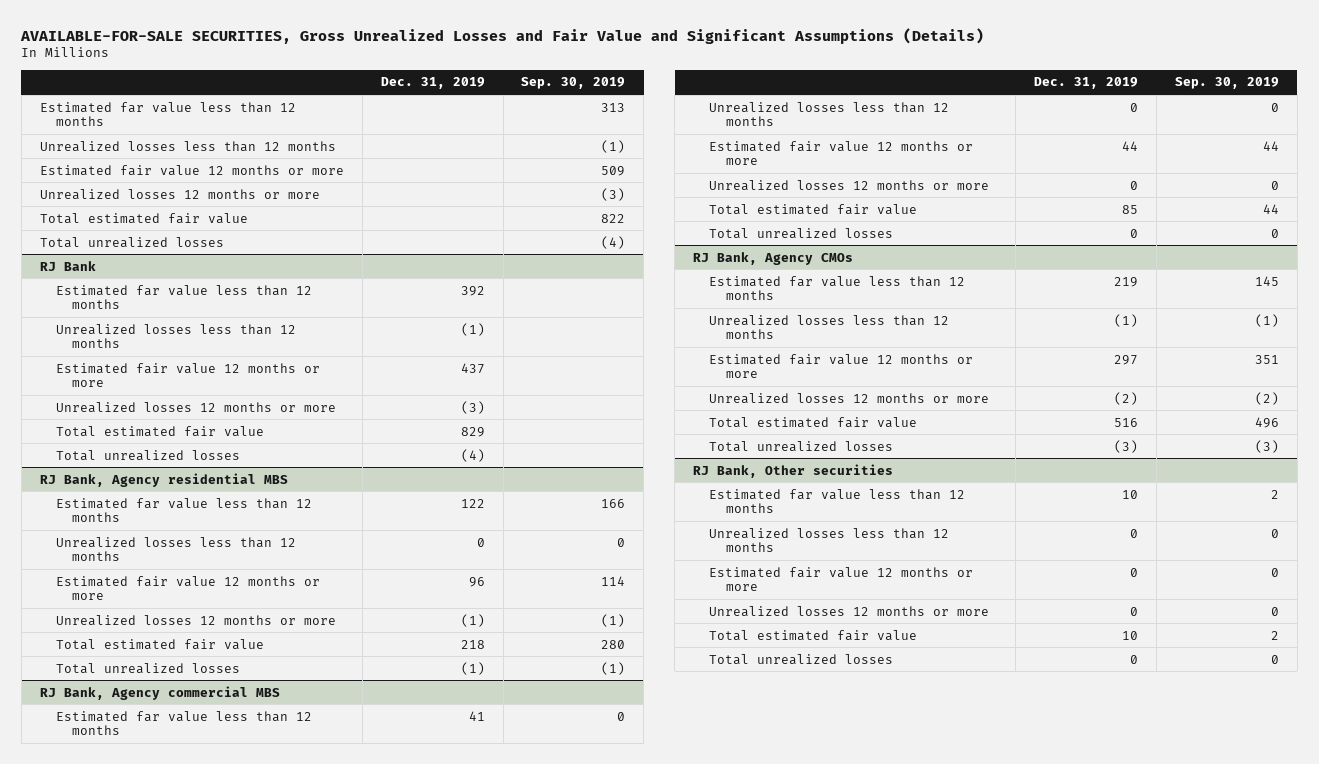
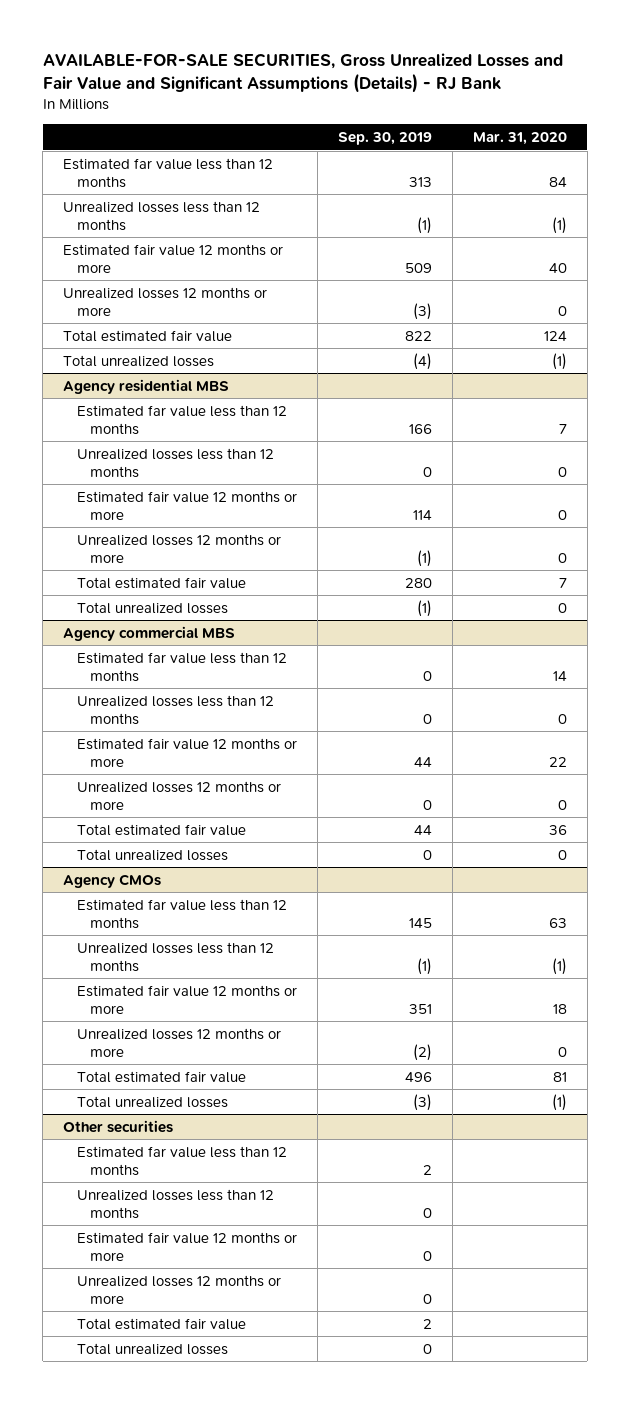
- AVAILABLE-FOR-SALE SECURITIES, Gross Unrealized Losses and Fair Value and Significant Assumptions (Details)
+ AVAILABLE-FOR-SALE SECURITIES, Gross Unrealized Losses and Fair Value and Significant Assumptions (Details) - RJ Bank
- | Dec. 31, 2019 | Sep. 30, 2019
+ | Sep. 30, 2019 | Mar. 31, 2020
- RJ Bank
- Estimated far value less than 12 months | 392 |
- Unrealized losses less than 12 months | (1) |
- Estimated fair value 12 months or more | 437 |
- Unrealized losses 12 months or more | (3) |
- Total estimated fair value | 829 |
- Total unrealized losses | (4) |
- RJ Bank, Agency residential MBS
+ Agency residential MBS
- RJ Bank, Agency commercial MBS
+ Agency commercial MBS
- RJ Bank, Agency CMOs
+ Agency CMOs
- RJ Bank, Other securities
+ Other securities

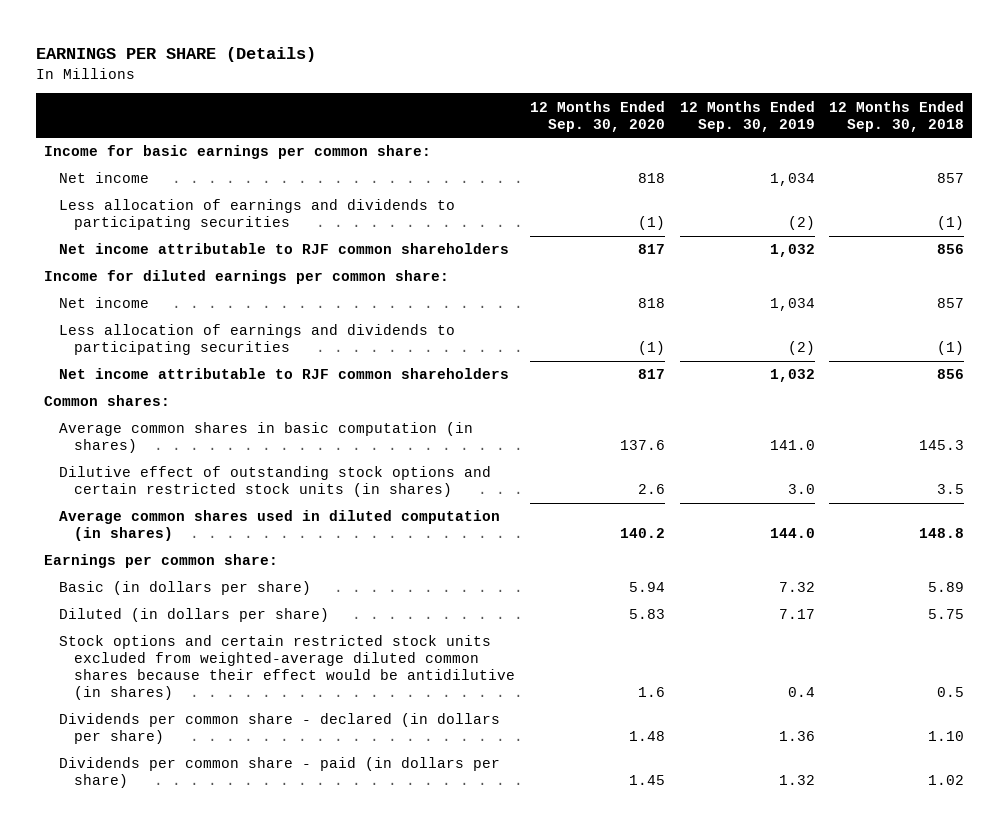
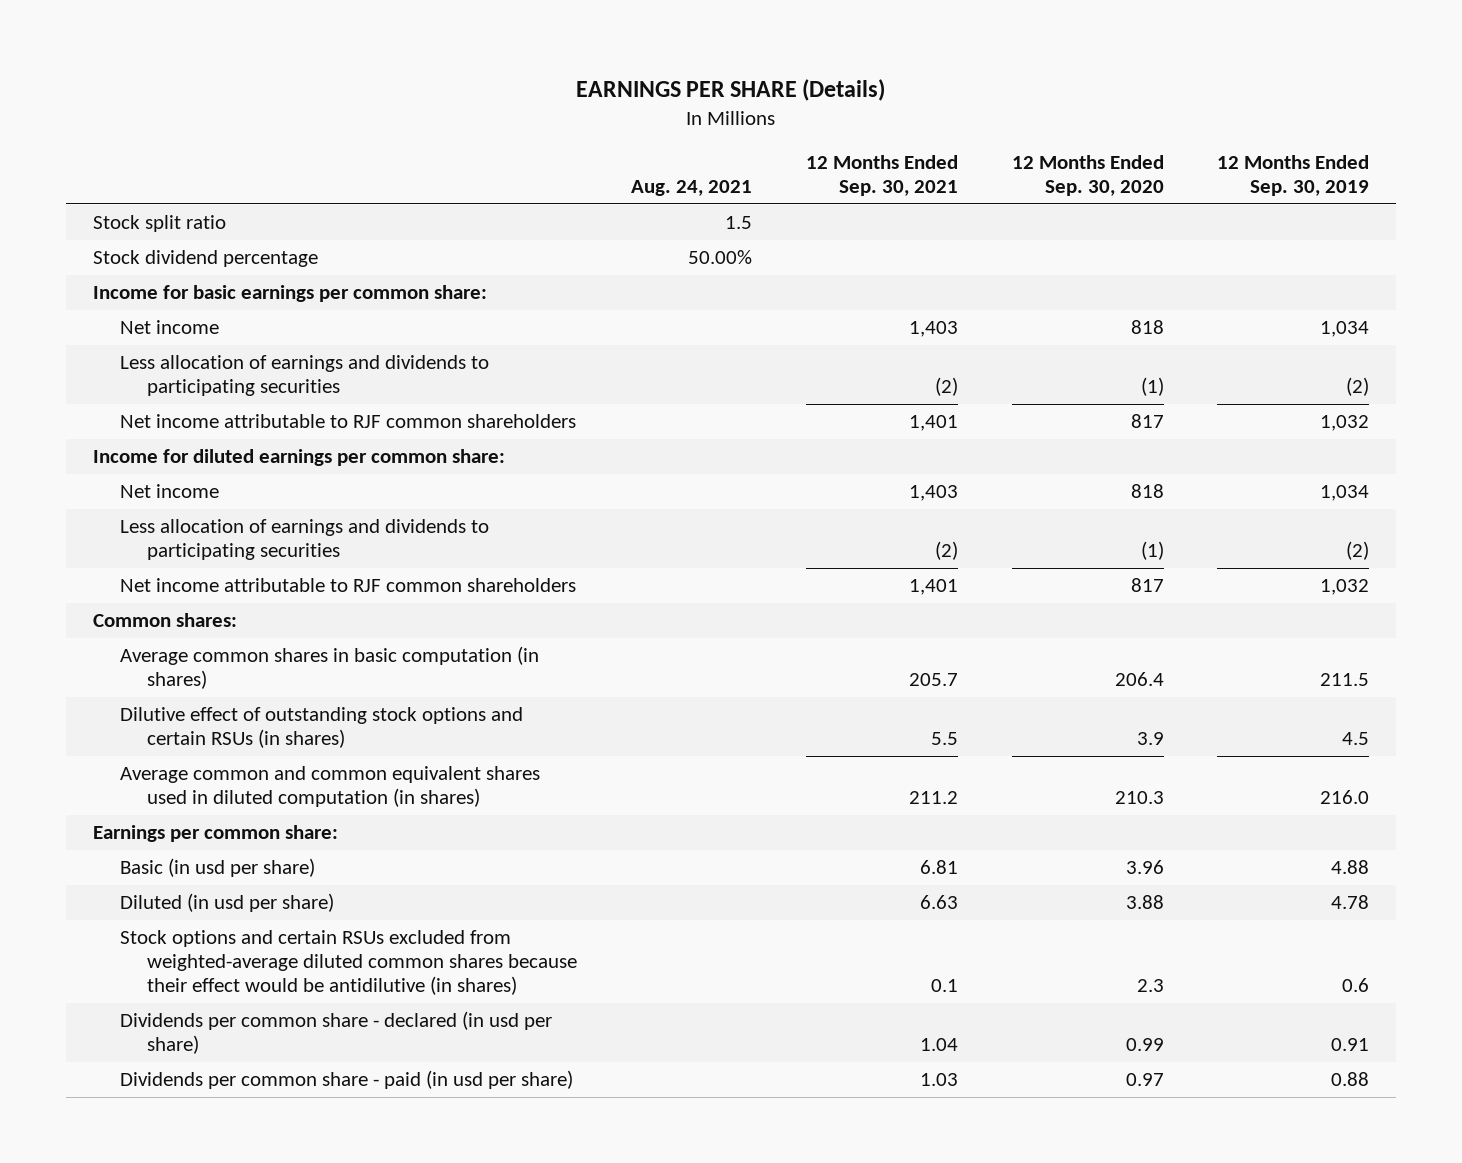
- | 12 Months Ended Sep. 30, 2020 | 12 Months Ended Sep. 30, 2019 | 12 Months Ended Sep. 30, 2018
+ | Aug. 24, 2021 | 12 Months Ended Sep. 30, 2021 | 12 Months Ended Sep. 30, 2020 | 12 Months Ended Sep. 30, 2019
+ Stock split ratio | 1.5 | | |
+ Stock dividend percentage | 50.00% | | |
- Average common shares in basic computation (in shares) | 137.6 | 141.0 | 145.3
- Dilutive effect of outstanding stock options and certain restricted stock units (in shares) | 2.6 | 3.0 | 3.5
- Average common shares used in diluted computation (in shares) | 140.2 | 144.0 | 148.8
+ Average common shares in basic computation (in shares) | | 205.7 | 206.4 | 211.5
+ Dilutive effect of outstanding stock options and certain RSUs (in shares) | | 5.5 | 3.9 | 4.5
+ Average common and common equivalent shares used in diluted computation (in shares) | | 211.2 | 210.3 | 216.0
- Basic (in dollars per share) | 5.94 | 7.32 | 5.89
- Diluted (in dollars per share) | 5.83 | 7.17 | 5.75
- Stock options and certain restricted stock units excluded from weighted-average diluted common shares because their effect would be antidilutive (in shares) | 1.6 | 0.4 | 0.5
- Dividends per common share - declared (in dollars per share) | 1.48 | 1.36 | 1.10
- Dividends per common share - paid (in dollars per share) | 1.45 | 1.32 | 1.02
+ Basic (in usd per share) | | 6.81 | 3.96 | 4.88
+ Diluted (in usd per share) | | 6.63 | 3.88 | 4.78
+ Stock options and certain RSUs excluded from weighted-average diluted common shares because their effect would be antidilutive (in shares) | | 0.1 | 2.3 | 0.6
+ Dividends per common share - declared (in usd per share) | | 1.04 | 0.99 | 0.91
+ Dividends per common share - paid (in usd per share) | | 1.03 | 0.97 | 0.88

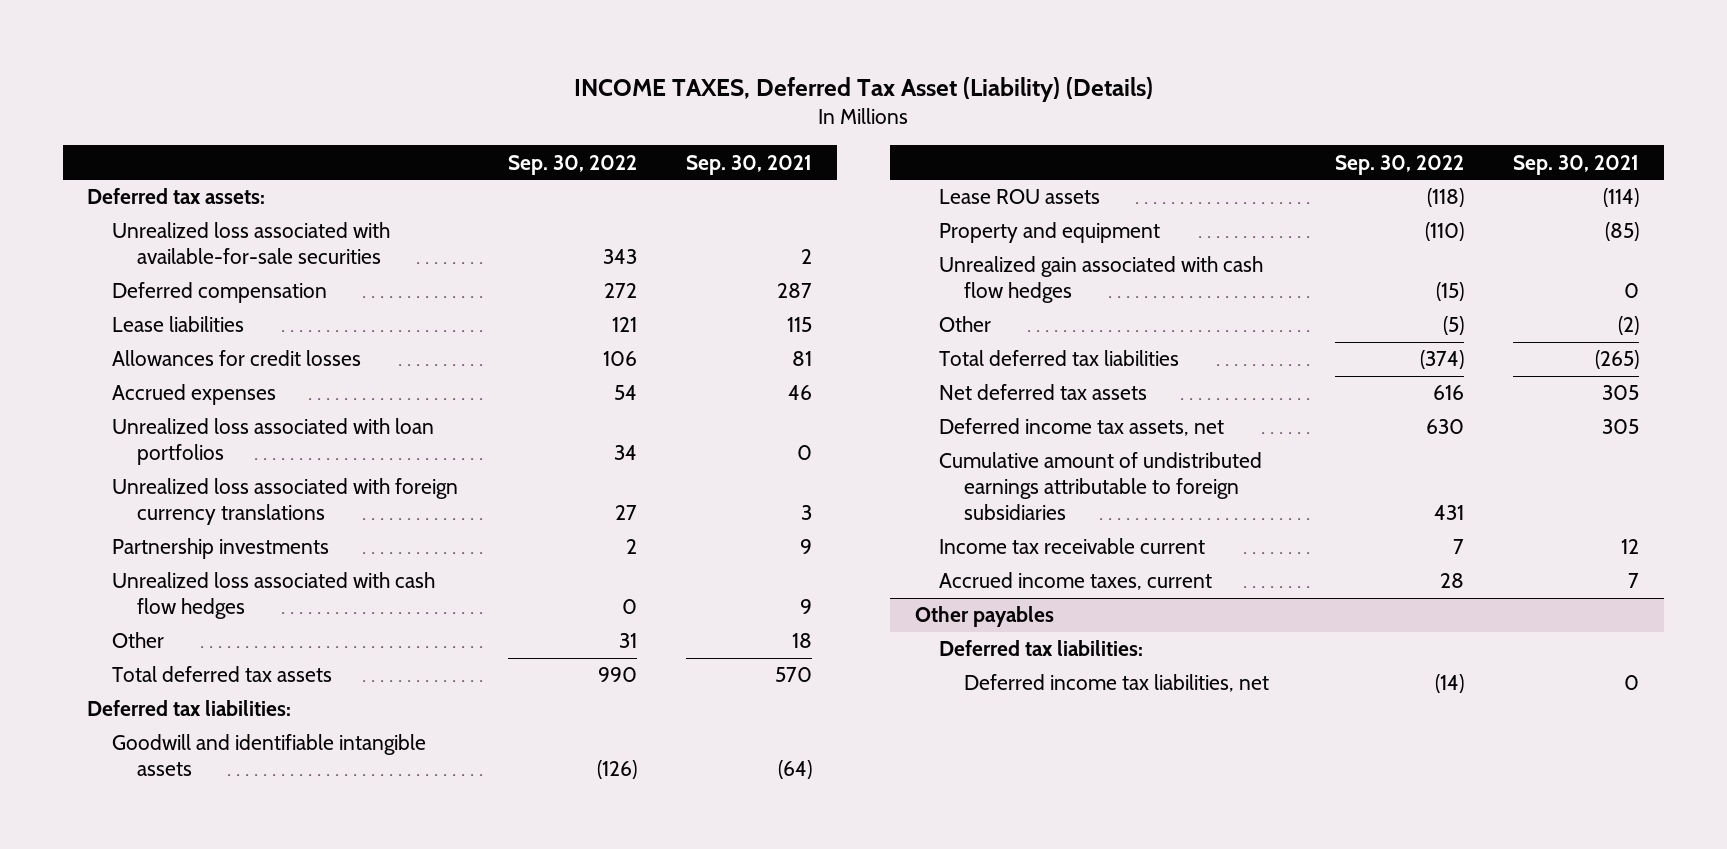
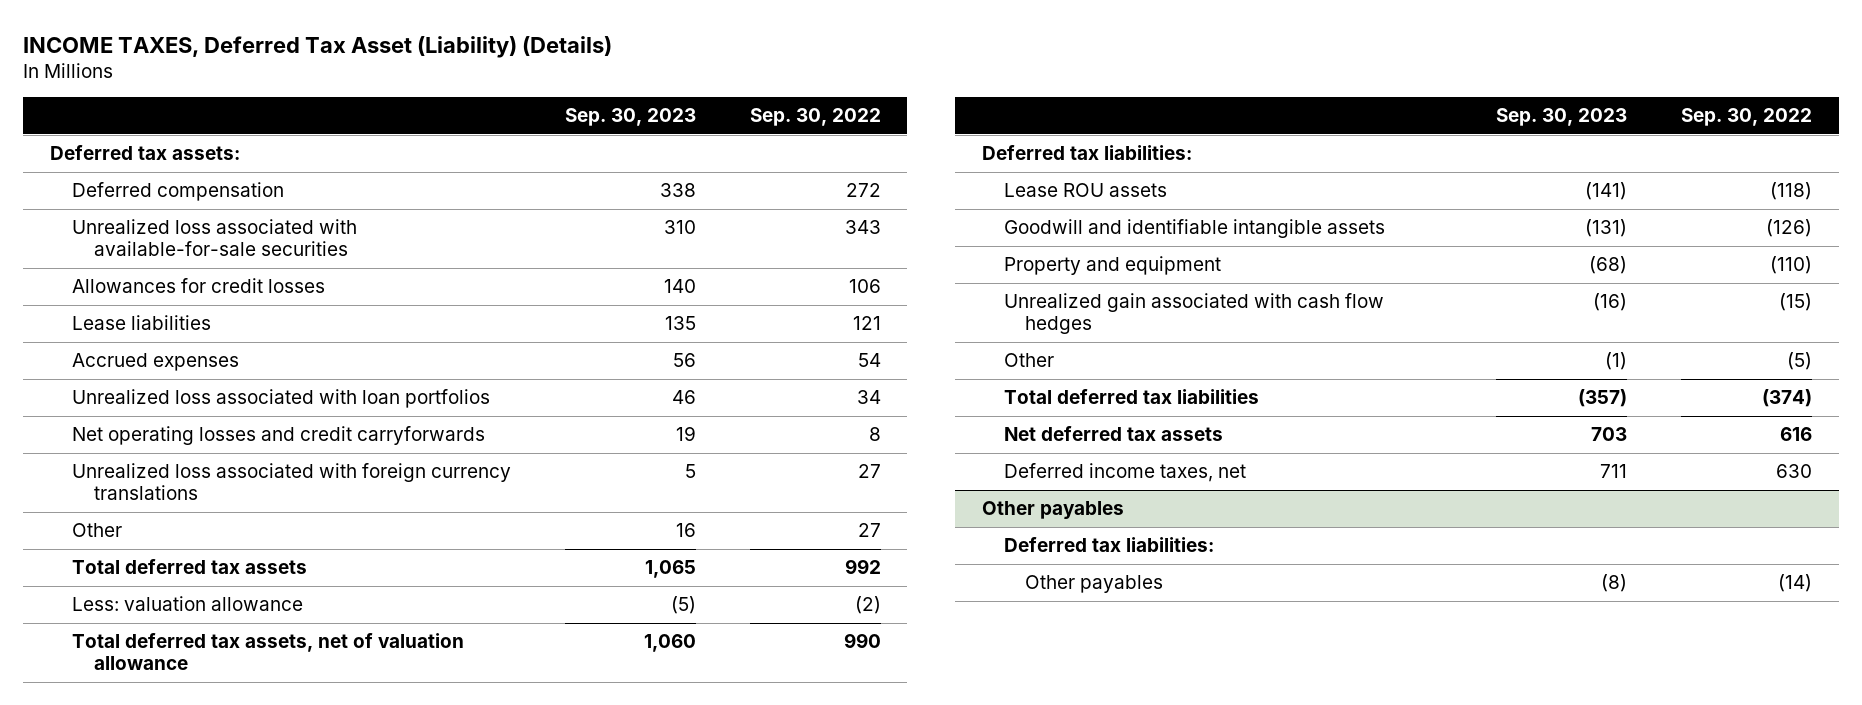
- | Sep. 30, 2022 | Sep. 30, 2021
+ | Sep. 30, 2023 | Sep. 30, 2022
moved down: Unrealized loss associated with available-for-sale securities | 310 | 343
moved down: Lease liabilities | 135 | 121
+ Net operating losses and credit carryforwards | 19 | 8
- Partnership investments | 2 | 9
- Unrealized loss associated with cash flow hedges | 0 | 9
- Other | 31 | 18
- Total deferred tax assets | 990 | 570
+ Other | 16 | 27
+ Total deferred tax assets | 1,065 | 992
+ Less: valuation allowance | (5) | (2)
+ Total deferred tax assets, net of valuation allowance | 1,060 | 990
moved down: Goodwill and identifiable intangible assets | (131) | (126)
- Deferred income tax assets, net | 630 | 305
- Cumulative amount of undistributed earnings attributable to foreign subsidiaries | 431 |
- Income tax receivable current | 7 | 12
- Accrued income taxes, current | 28 | 7
+ Deferred income taxes, net | 711 | 630
@ Other payables
- Deferred income tax liabilities, net | (14) | 0
+ Other payables | (8) | (14)

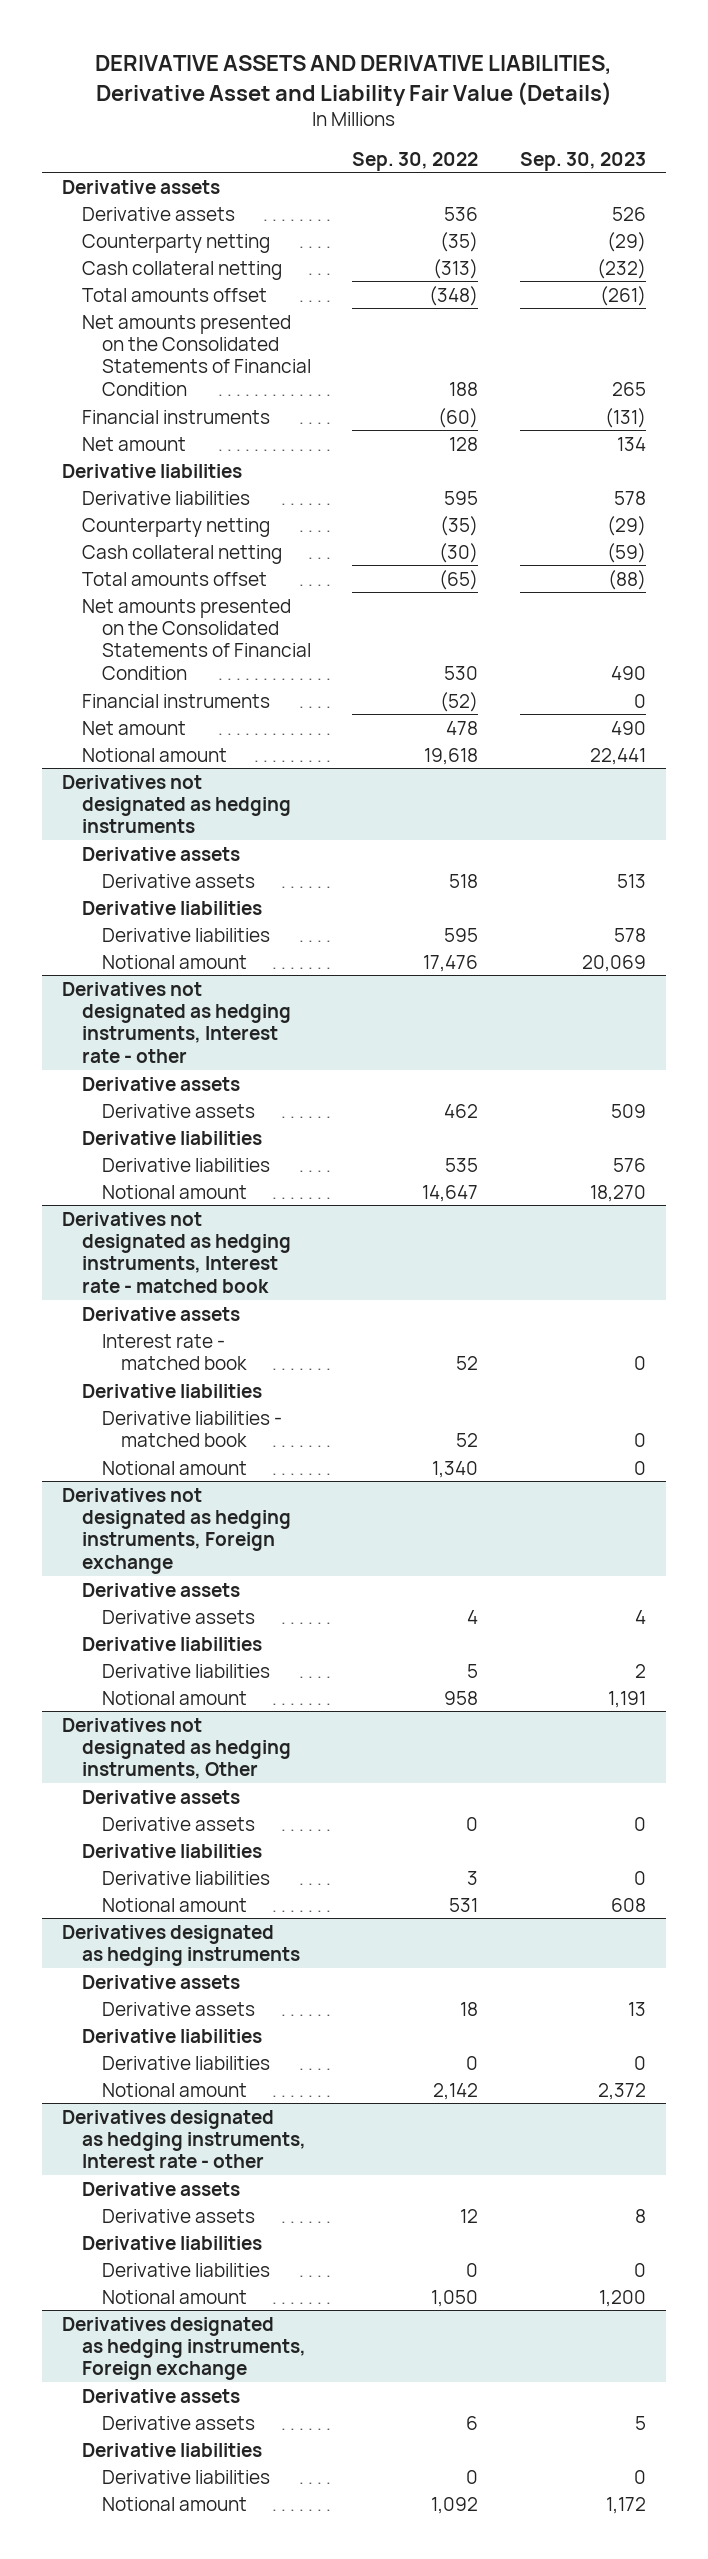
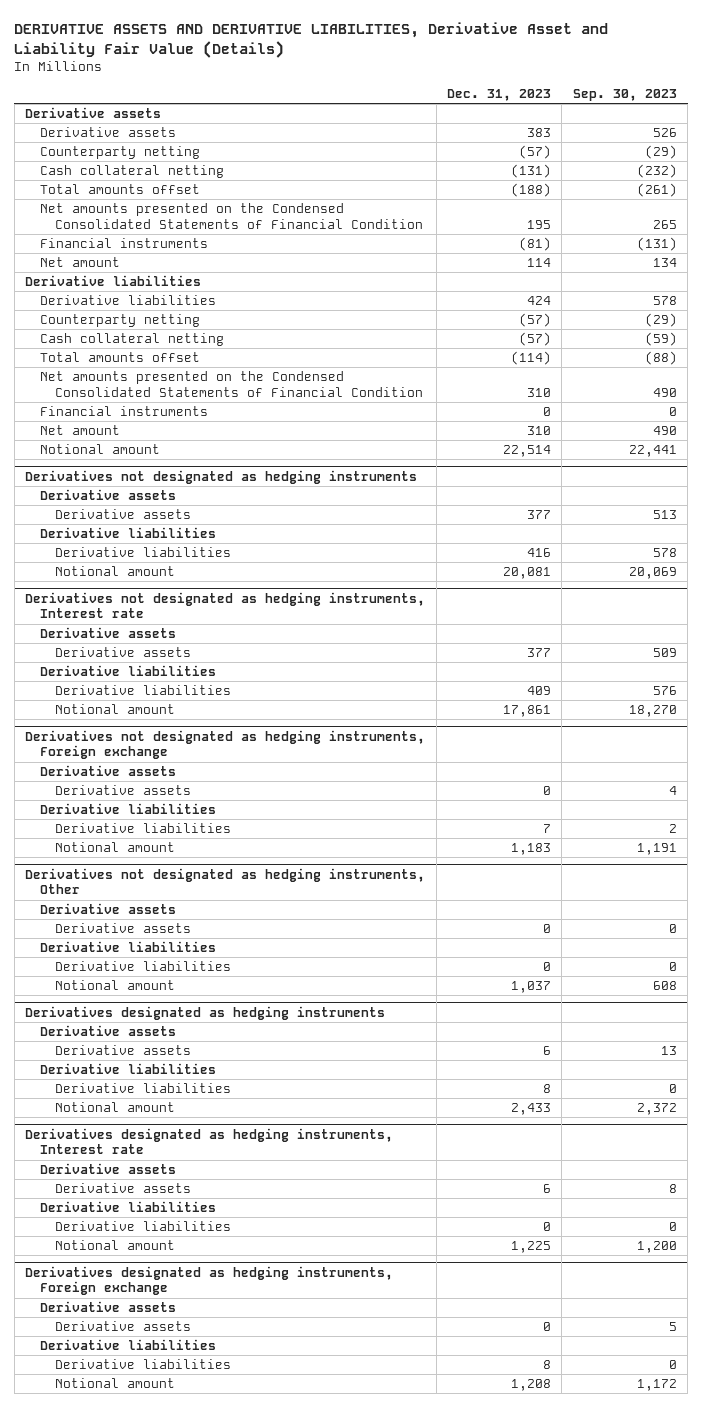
- | Sep. 30, 2022 | Sep. 30, 2023
+ | Dec. 31, 2023 | Sep. 30, 2023
- Net amounts presented on the Consolidated Statements of Financial Condition | 188 | 265
+ Net amounts presented on the Condensed Consolidated Statements of Financial Condition | 195 | 265
- Net amounts presented on the Consolidated Statements of Financial Condition | 530 | 490
+ Net amounts presented on the Condensed Consolidated Statements of Financial Condition | 310 | 490
- Derivatives not designated as hedging instruments, Interest rate - other
+ Derivatives not designated as hedging instruments, Interest rate
- Derivatives not designated as hedging instruments, Interest rate - matched book
- Derivative assets
- Interest rate - matched book | 52 | 0
- Derivative liabilities
- Derivative liabilities - matched book | 52 | 0
- Notional amount | 1,340 | 0
- Derivatives designated as hedging instruments, Interest rate - other
+ Derivatives designated as hedging instruments, Interest rate

